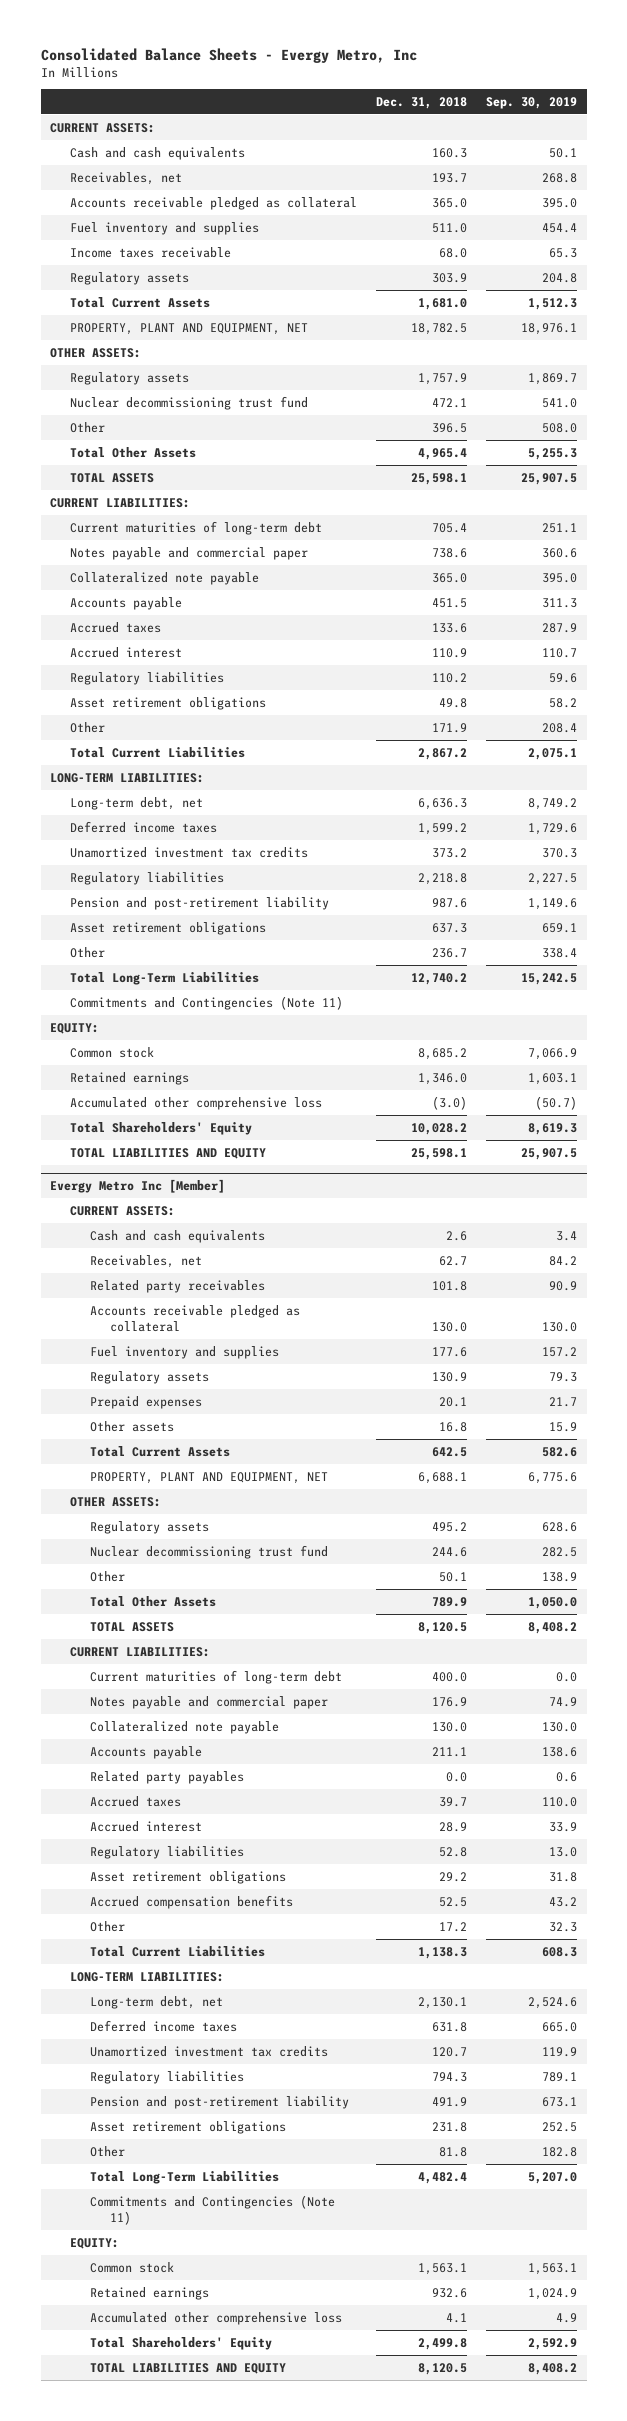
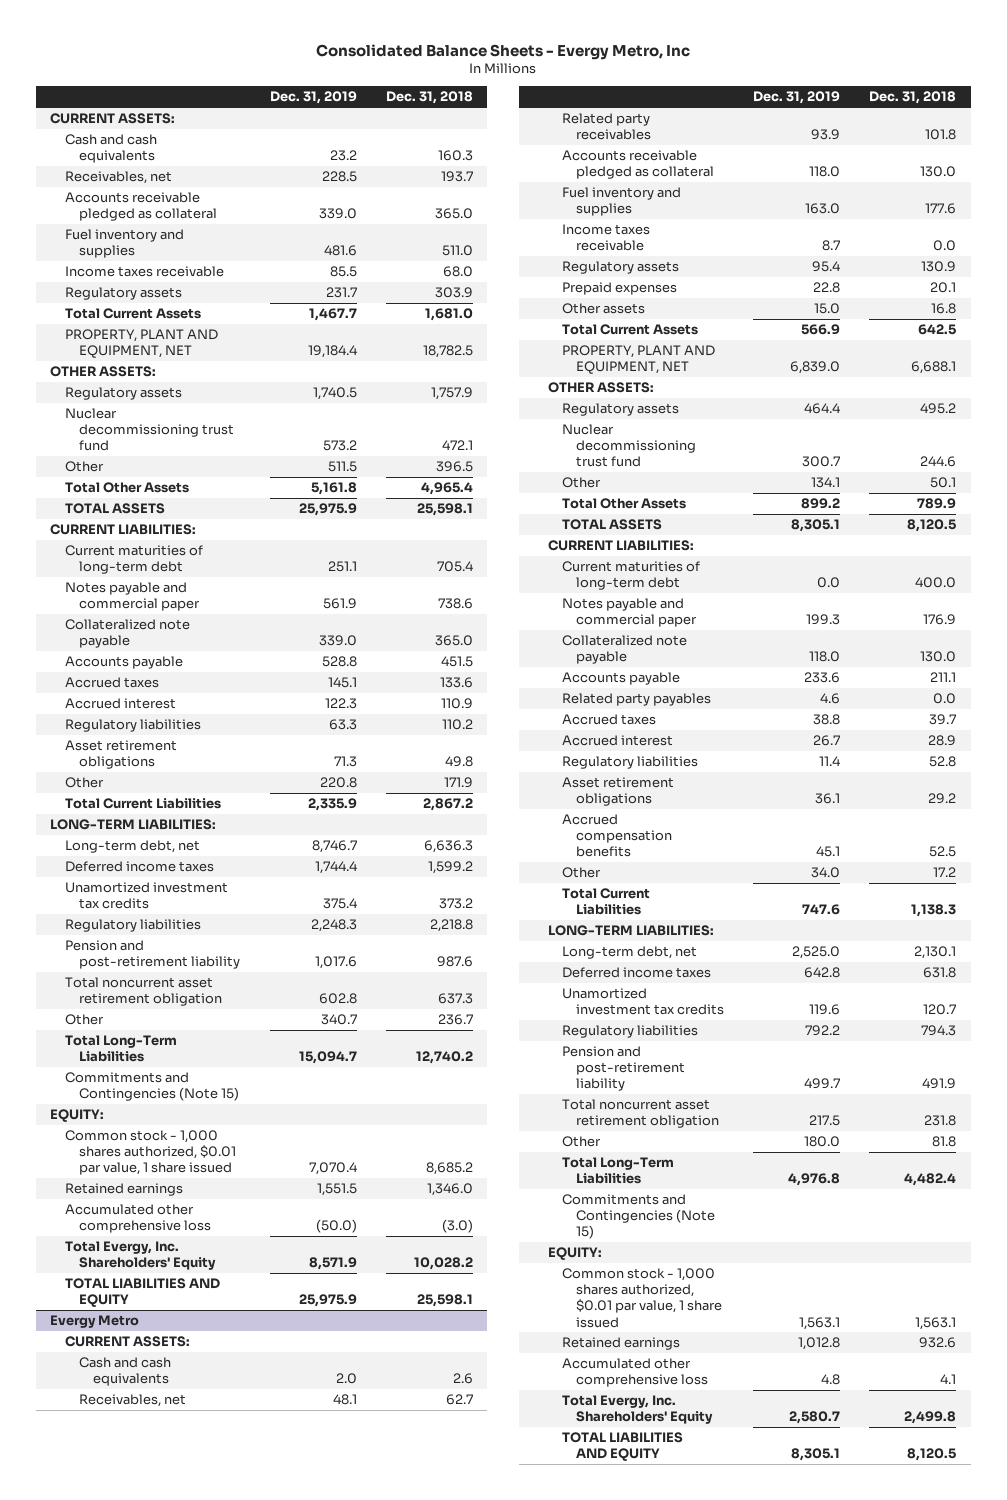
- | Dec. 31, 2018 | Sep. 30, 2019
+ | Dec. 31, 2019 | Dec. 31, 2018
- Asset retirement obligations | 637.3 | 659.1
+ Total noncurrent asset retirement obligation | 602.8 | 637.3
- Commitments and Contingencies (Note 11)
+ Commitments and Contingencies (Note 15)
- Common stock | 8,685.2 | 7,066.9
+ Common stock - 1,000 shares authorized, $0.01 par value, 1 share issued | 7,070.4 | 8,685.2
- Total Shareholders' Equity | 10,028.2 | 8,619.3
+ Total Evergy, Inc. Shareholders' Equity | 8,571.9 | 10,028.2
- Evergy Metro Inc [Member]
+ Evergy Metro
+ Income taxes receivable | 8.7 | 0.0
- Asset retirement obligations | 231.8 | 252.5
+ Total noncurrent asset retirement obligation | 217.5 | 231.8
- Commitments and Contingencies (Note 11)
+ Commitments and Contingencies (Note 15)
- Common stock | 1,563.1 | 1,563.1
+ Common stock - 1,000 shares authorized, $0.01 par value, 1 share issued | 1,563.1 | 1,563.1
- Total Shareholders' Equity | 2,499.8 | 2,592.9
+ Total Evergy, Inc. Shareholders' Equity | 2,580.7 | 2,499.8

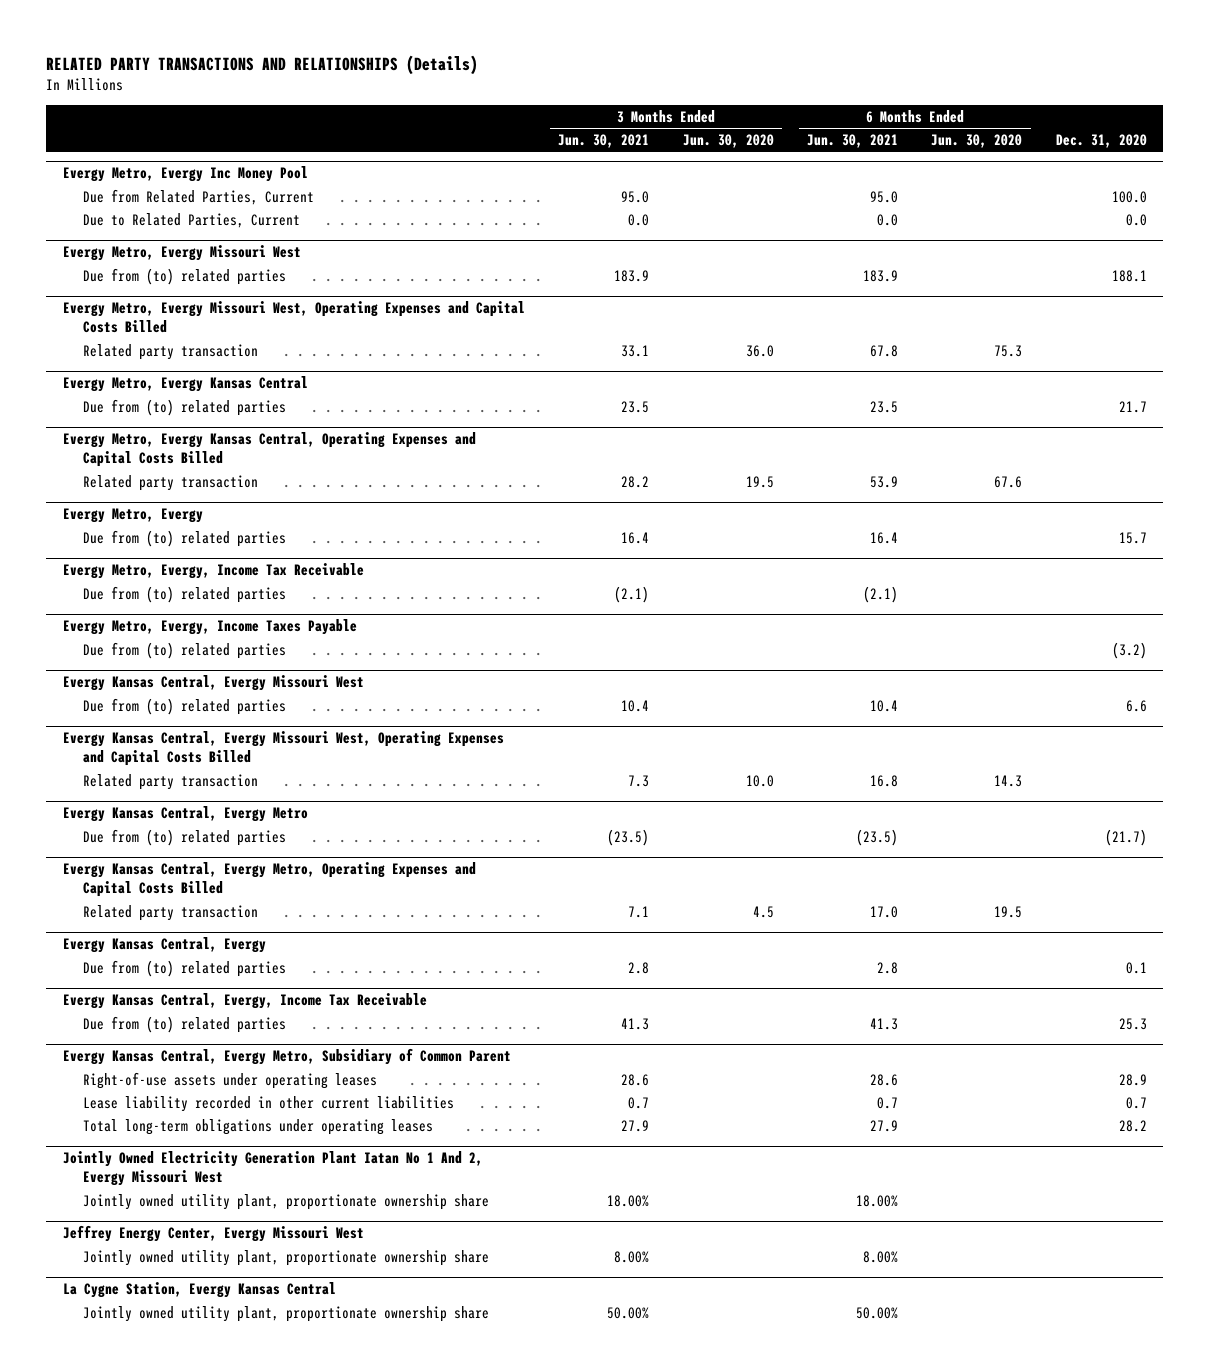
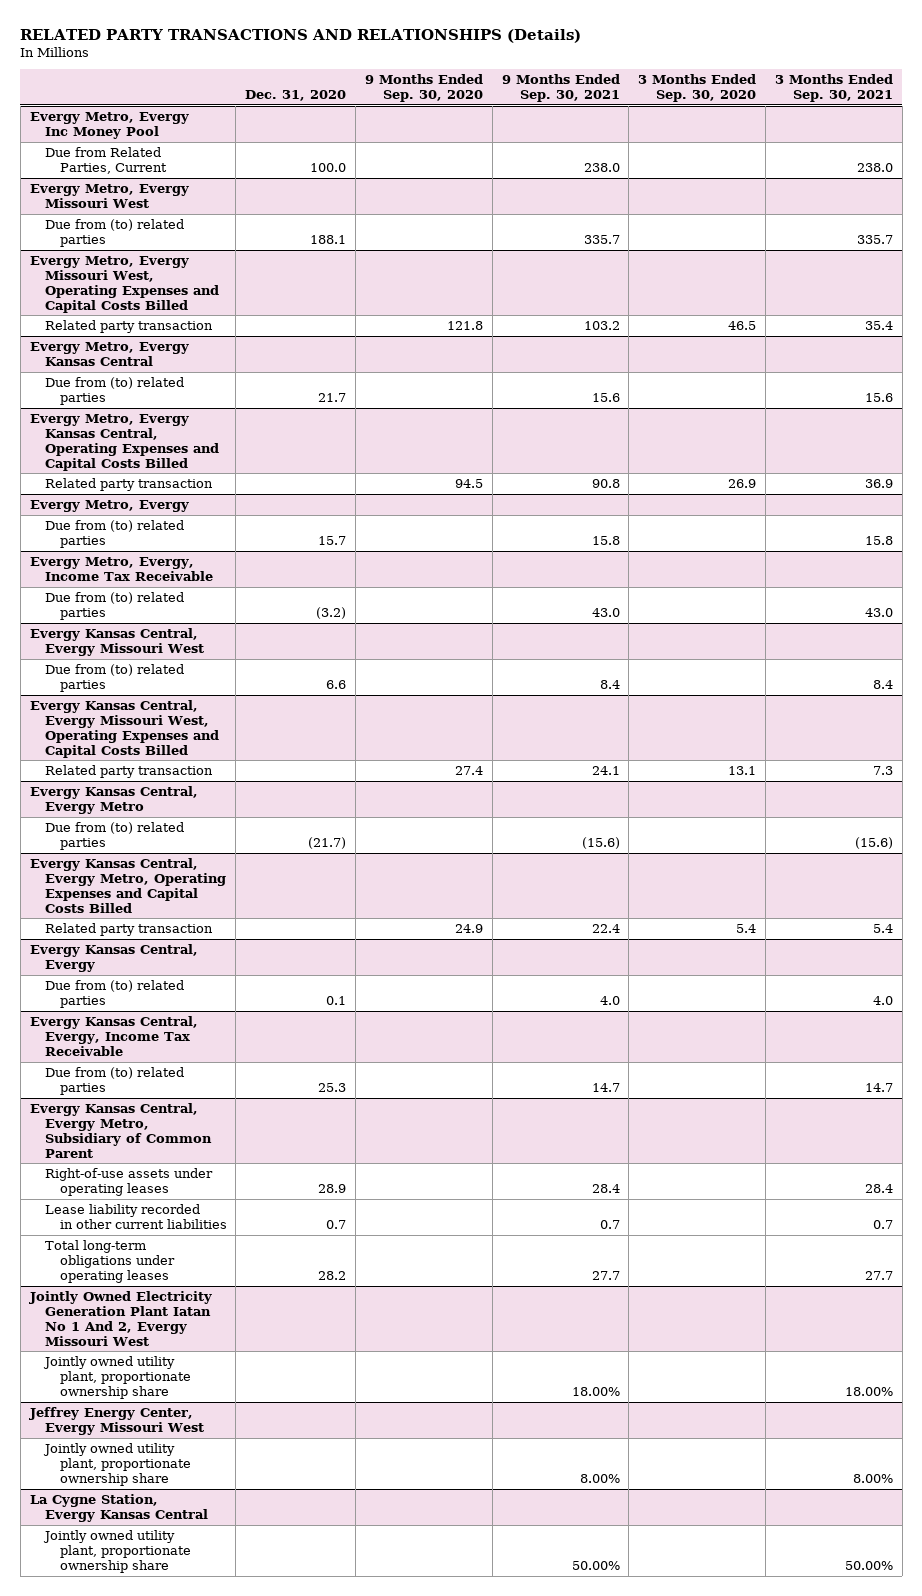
- | 3 Months Ended Jun. 30, 2021 | 3 Months Ended Jun. 30, 2020 | 6 Months Ended Jun. 30, 2021 | 6 Months Ended Jun. 30, 2020 | Dec. 31, 2020
+ | Dec. 31, 2020 | 9 Months Ended Sep. 30, 2020 | 9 Months Ended Sep. 30, 2021 | 3 Months Ended Sep. 30, 2020 | 3 Months Ended Sep. 30, 2021
@ Evergy Metro, Evergy Inc Money Pool
- Due to Related Parties, Current | 0.0 | | 0.0 | | 0.0
@ Evergy Metro, Evergy, Income Tax Receivable
- Due from (to) related parties | (2.1) | | (2.1) | |
- Evergy Metro, Evergy, Income Taxes Payable

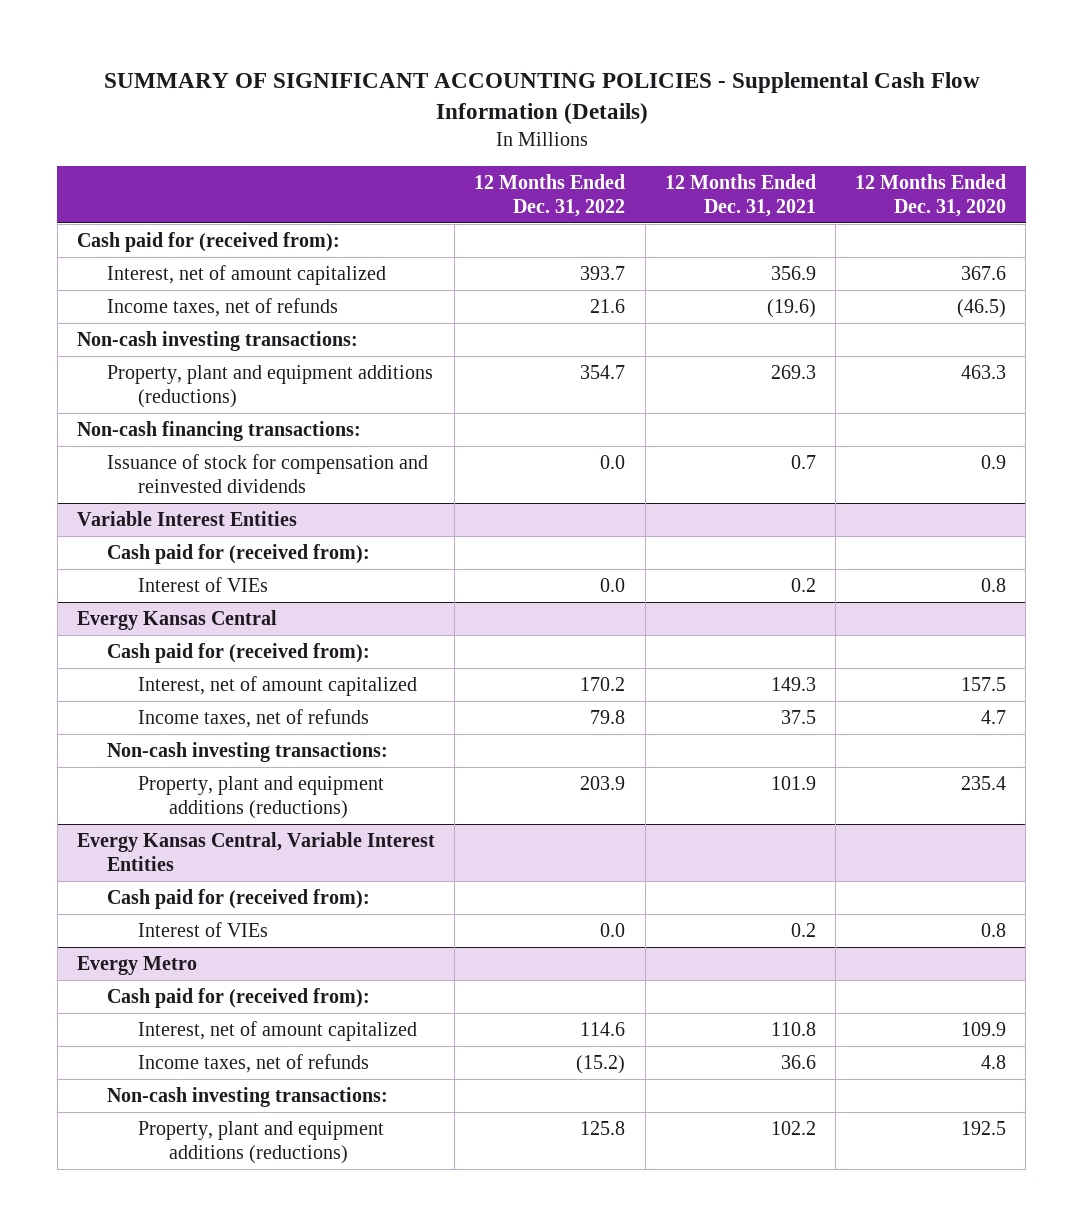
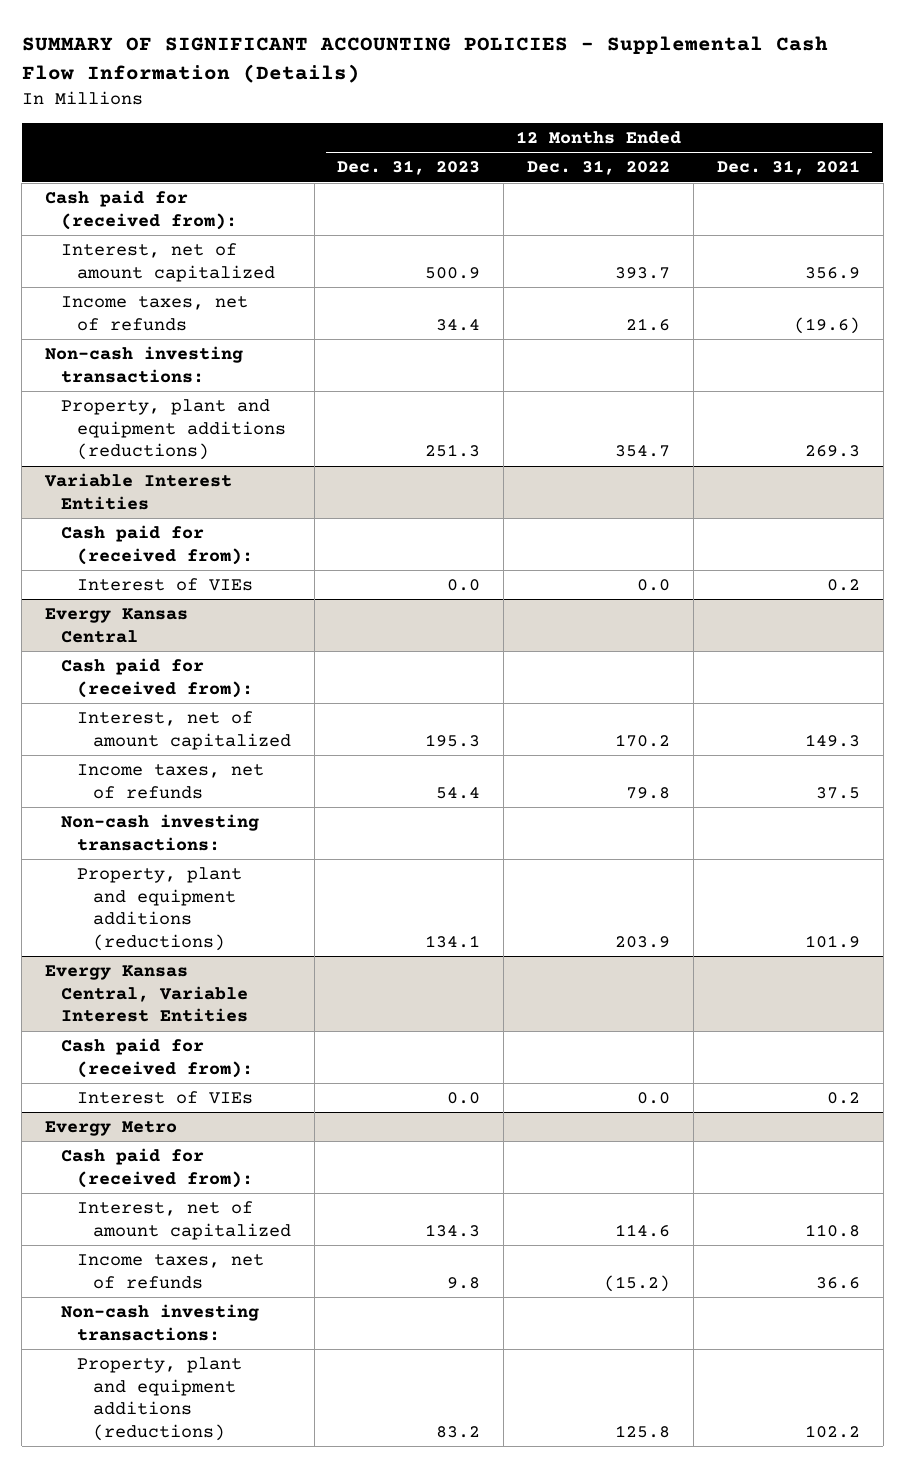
- | 12 Months Ended Dec. 31, 2022 | 12 Months Ended Dec. 31, 2021 | 12 Months Ended Dec. 31, 2020
+ | 12 Months Ended Dec. 31, 2023 | 12 Months Ended Dec. 31, 2022 | 12 Months Ended Dec. 31, 2021
- Non-cash financing transactions:
- Issuance of stock for compensation and reinvested dividends | 0.0 | 0.7 | 0.9

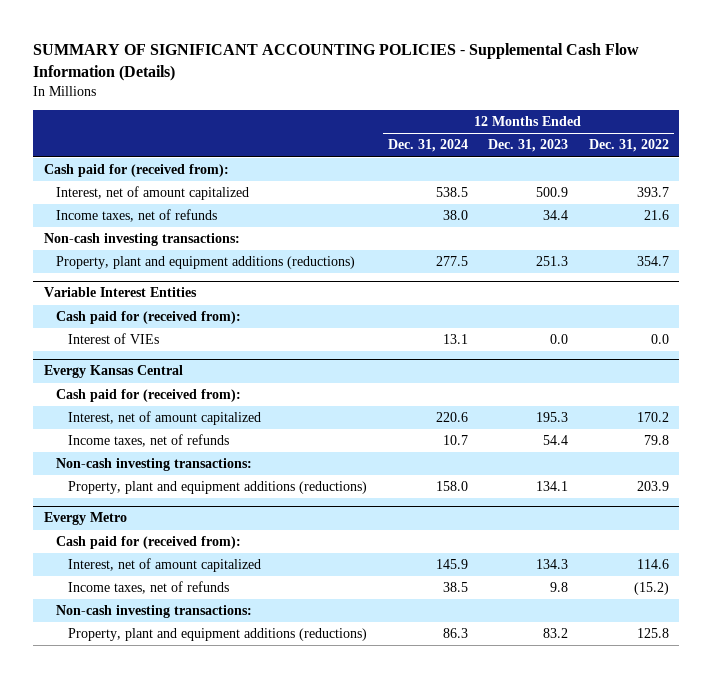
- | 12 Months Ended Dec. 31, 2023 | 12 Months Ended Dec. 31, 2022 | 12 Months Ended Dec. 31, 2021
+ | 12 Months Ended Dec. 31, 2024 | 12 Months Ended Dec. 31, 2023 | 12 Months Ended Dec. 31, 2022
- Evergy Kansas Central, Variable Interest Entities
- Cash paid for (received from):
- Interest of VIEs | 0.0 | 0.0 | 0.2

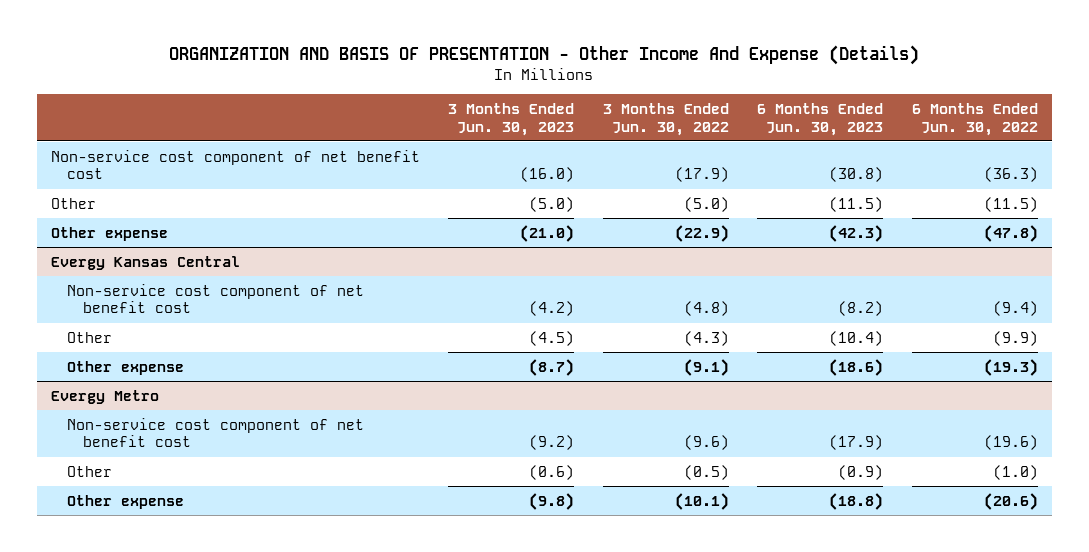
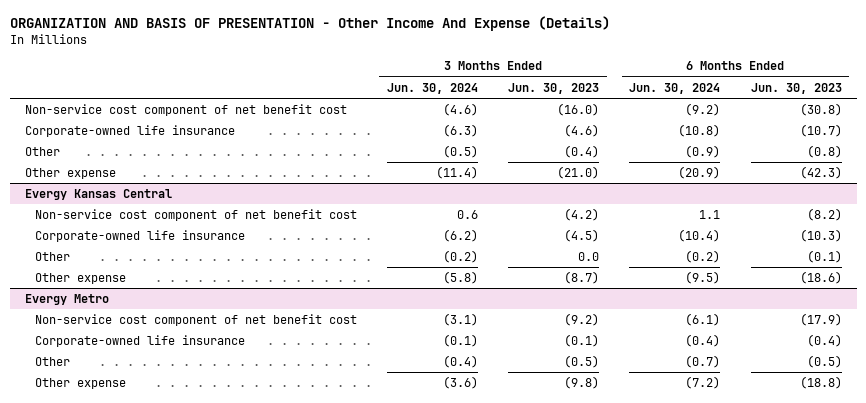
- | 3 Months Ended Jun. 30, 2023 | 3 Months Ended Jun. 30, 2022 | 6 Months Ended Jun. 30, 2023 | 6 Months Ended Jun. 30, 2022
+ | 3 Months Ended Jun. 30, 2024 | 3 Months Ended Jun. 30, 2023 | 6 Months Ended Jun. 30, 2024 | 6 Months Ended Jun. 30, 2023
- Other | (5.0) | (5.0) | (11.5) | (11.5)
+ Corporate-owned life insurance | (6.3) | (4.6) | (10.8) | (10.7)
+ Other | (0.5) | (0.4) | (0.9) | (0.8)
@ Evergy Kansas Central
- Other | (4.5) | (4.3) | (10.4) | (9.9)
+ Corporate-owned life insurance | (6.2) | (4.5) | (10.4) | (10.3)
+ Other | (0.2) | 0.0 | (0.2) | (0.1)
@ Evergy Metro
- Other | (0.6) | (0.5) | (0.9) | (1.0)
+ Corporate-owned life insurance | (0.1) | (0.1) | (0.4) | (0.4)
+ Other | (0.4) | (0.5) | (0.7) | (0.5)

